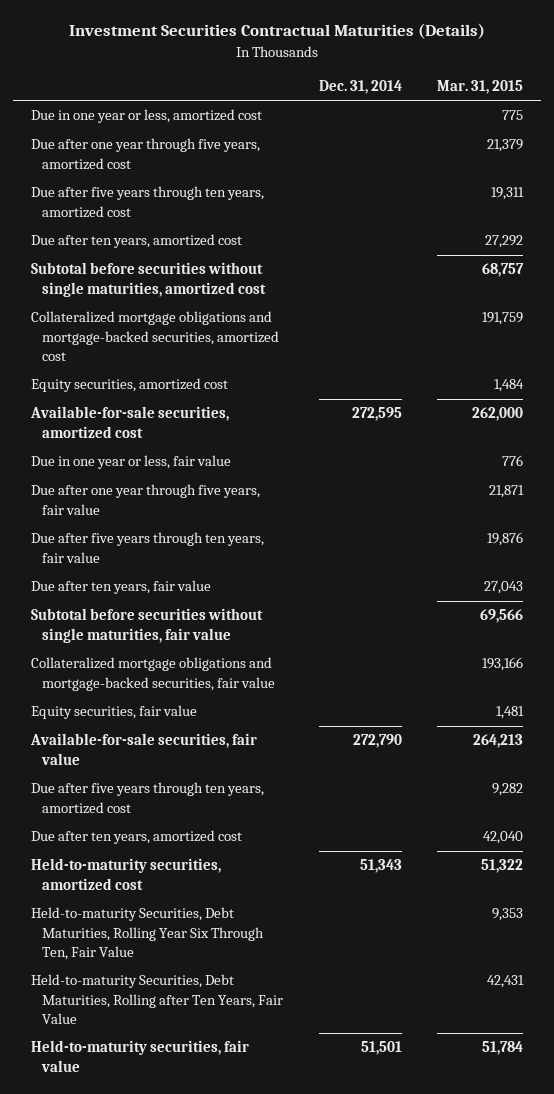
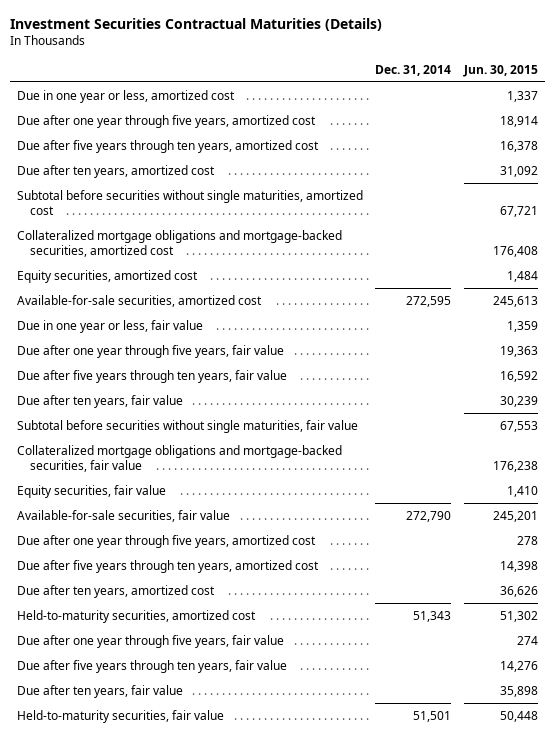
- | Dec. 31, 2014 | Mar. 31, 2015
+ | Dec. 31, 2014 | Jun. 30, 2015
+ Due after one year through five years, amortized cost | | 278
- Held-to-maturity Securities, Debt Maturities, Rolling Year Six Through Ten, Fair Value | | 9,353
- Held-to-maturity Securities, Debt Maturities, Rolling after Ten Years, Fair Value | | 42,431
+ Due after one year through five years, fair value | | 274
+ Due after five years through ten years, fair value | | 14,276
+ Due after ten years, fair value | | 35,898

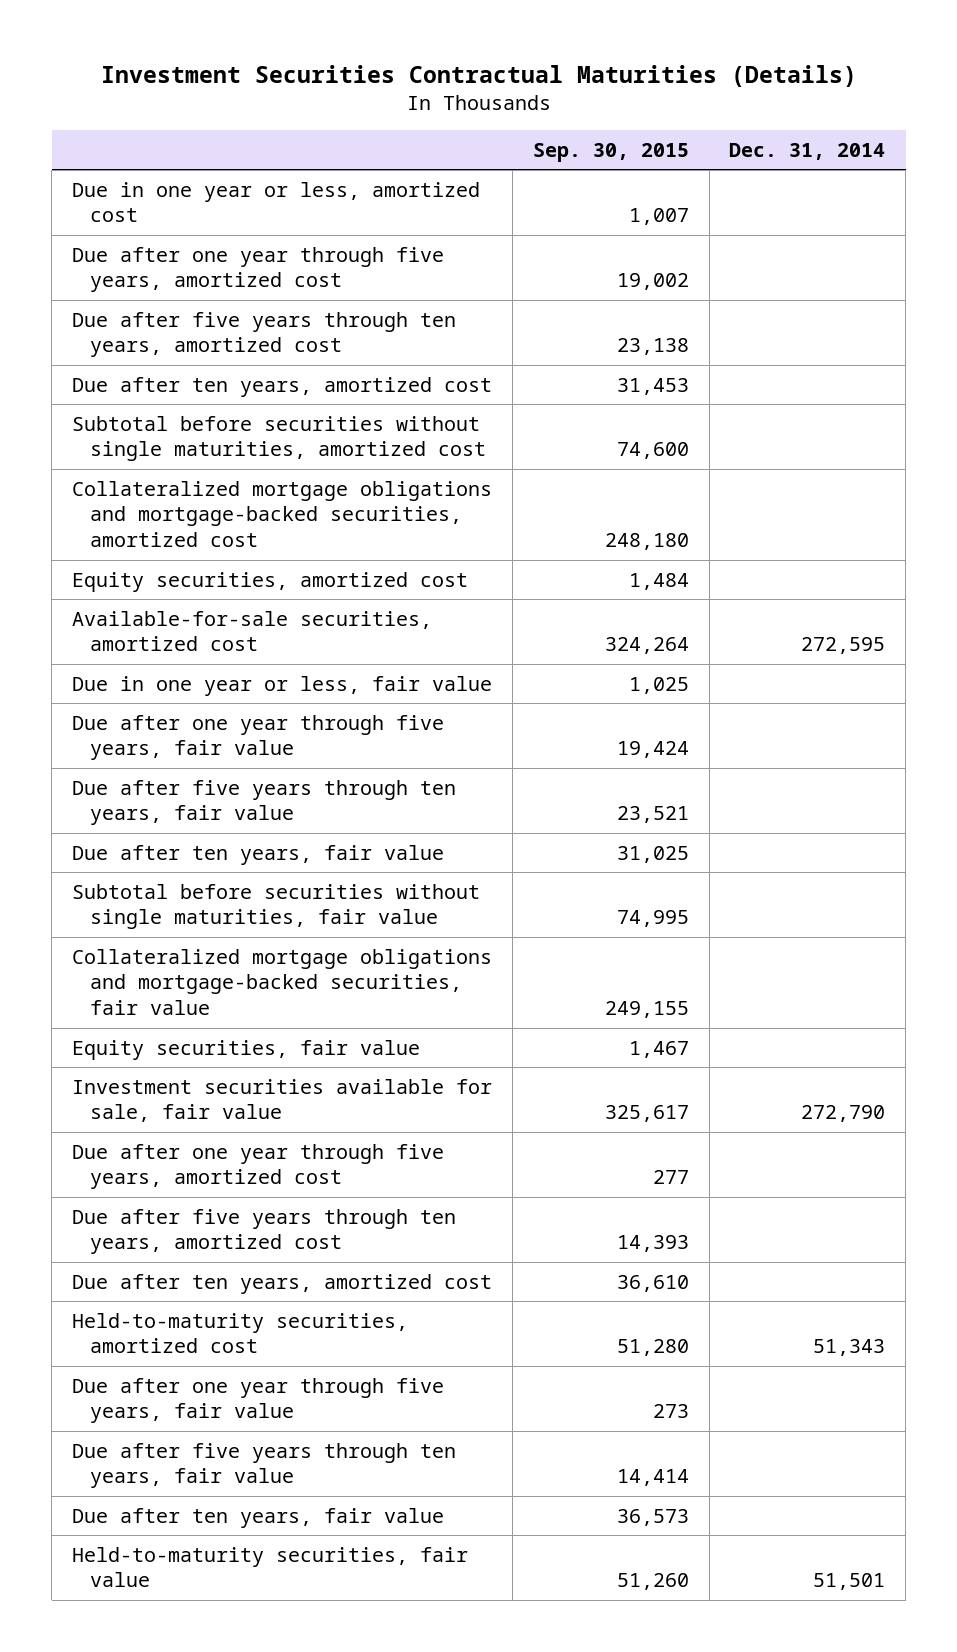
- | Dec. 31, 2014 | Jun. 30, 2015
+ | Sep. 30, 2015 | Dec. 31, 2014
- Available-for-sale securities, fair value | 272,790 | 245,201
+ Investment securities available for sale, fair value | 325,617 | 272,790

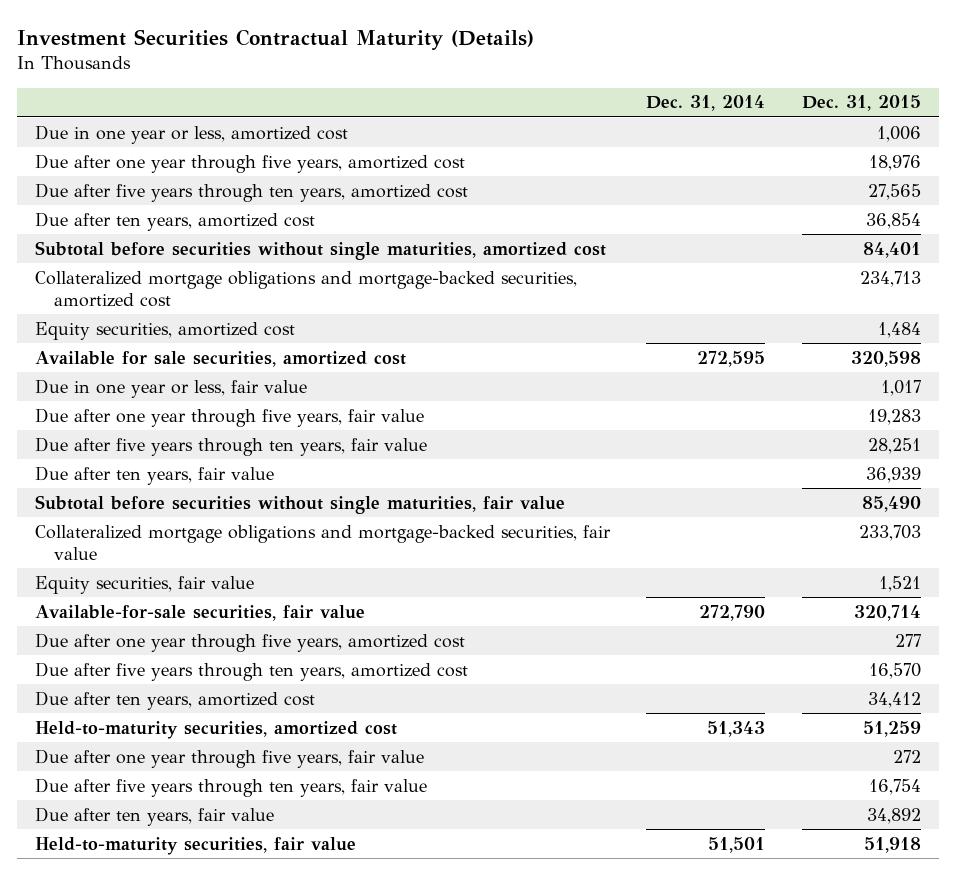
- Investment Securities Contractual Maturities (Details)
+ Investment Securities Contractual Maturity (Details)
- | Sep. 30, 2015 | Dec. 31, 2014
+ | Dec. 31, 2014 | Dec. 31, 2015
- Available-for-sale securities, amortized cost | 324,264 | 272,595
+ Available for sale securities, amortized cost | 272,595 | 320,598
- Investment securities available for sale, fair value | 325,617 | 272,790
+ Available-for-sale securities, fair value | 272,790 | 320,714

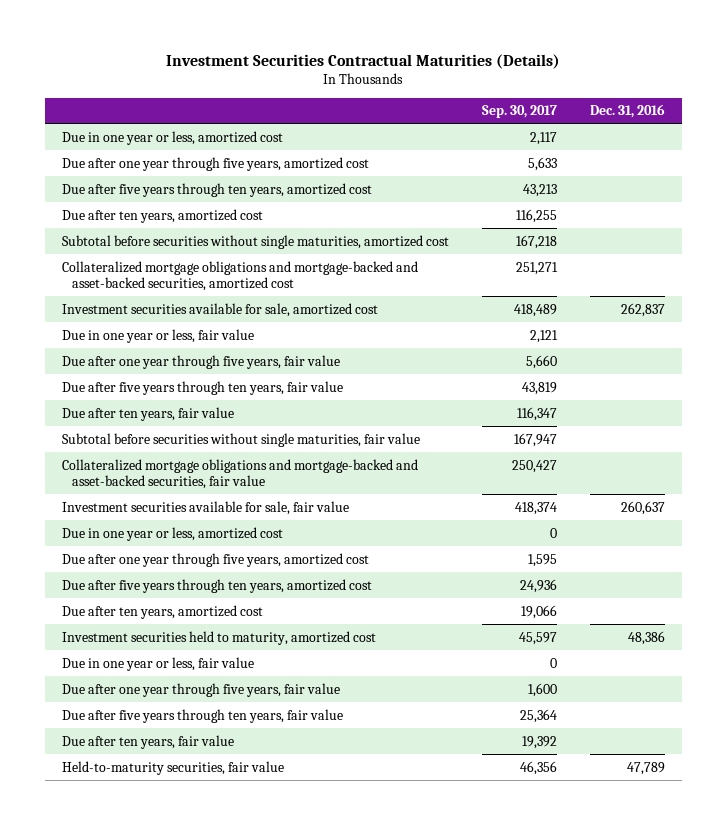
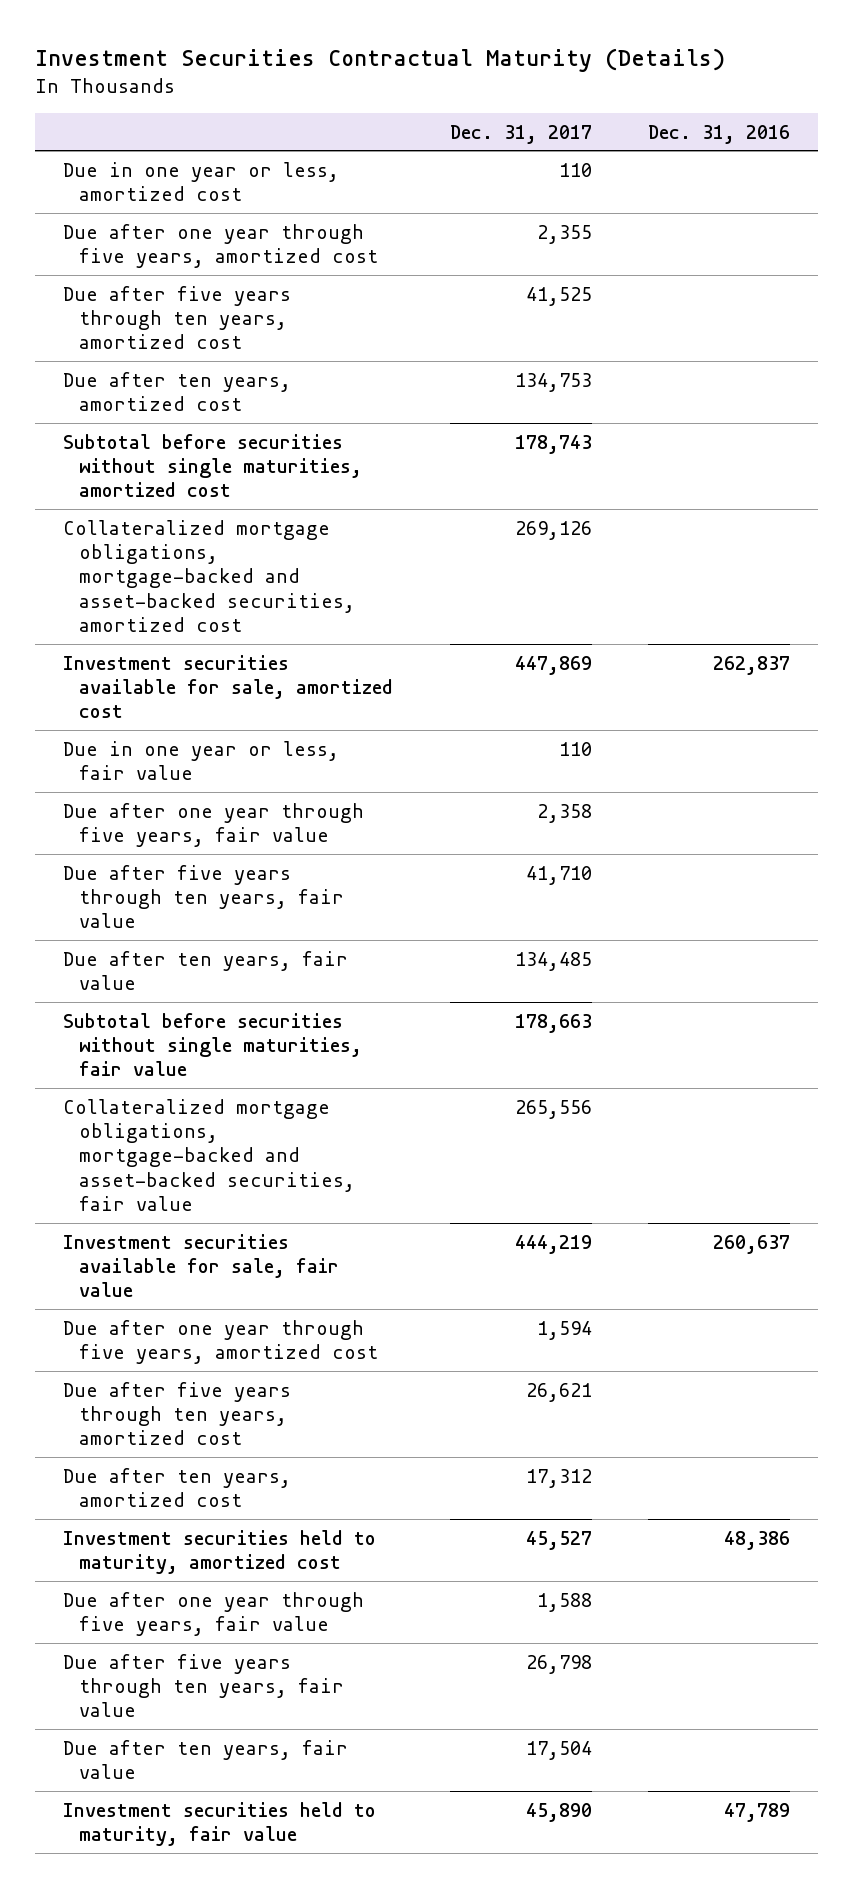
- Investment Securities Contractual Maturities (Details)
+ Investment Securities Contractual Maturity (Details)
- | Sep. 30, 2017 | Dec. 31, 2016
+ | Dec. 31, 2017 | Dec. 31, 2016
- Collateralized mortgage obligations and mortgage-backed and asset-backed securities, amortized cost | 251,271 |
+ Collateralized mortgage obligations, mortgage-backed and asset-backed securities, amortized cost | 269,126 |
- Collateralized mortgage obligations and mortgage-backed and asset-backed securities, fair value | 250,427 |
+ Collateralized mortgage obligations, mortgage-backed and asset-backed securities, fair value | 265,556 |
- Due in one year or less, amortized cost | 0 |
- Due in one year or less, fair value | 0 |
- Held-to-maturity securities, fair value | 46,356 | 47,789
+ Investment securities held to maturity, fair value | 45,890 | 47,789

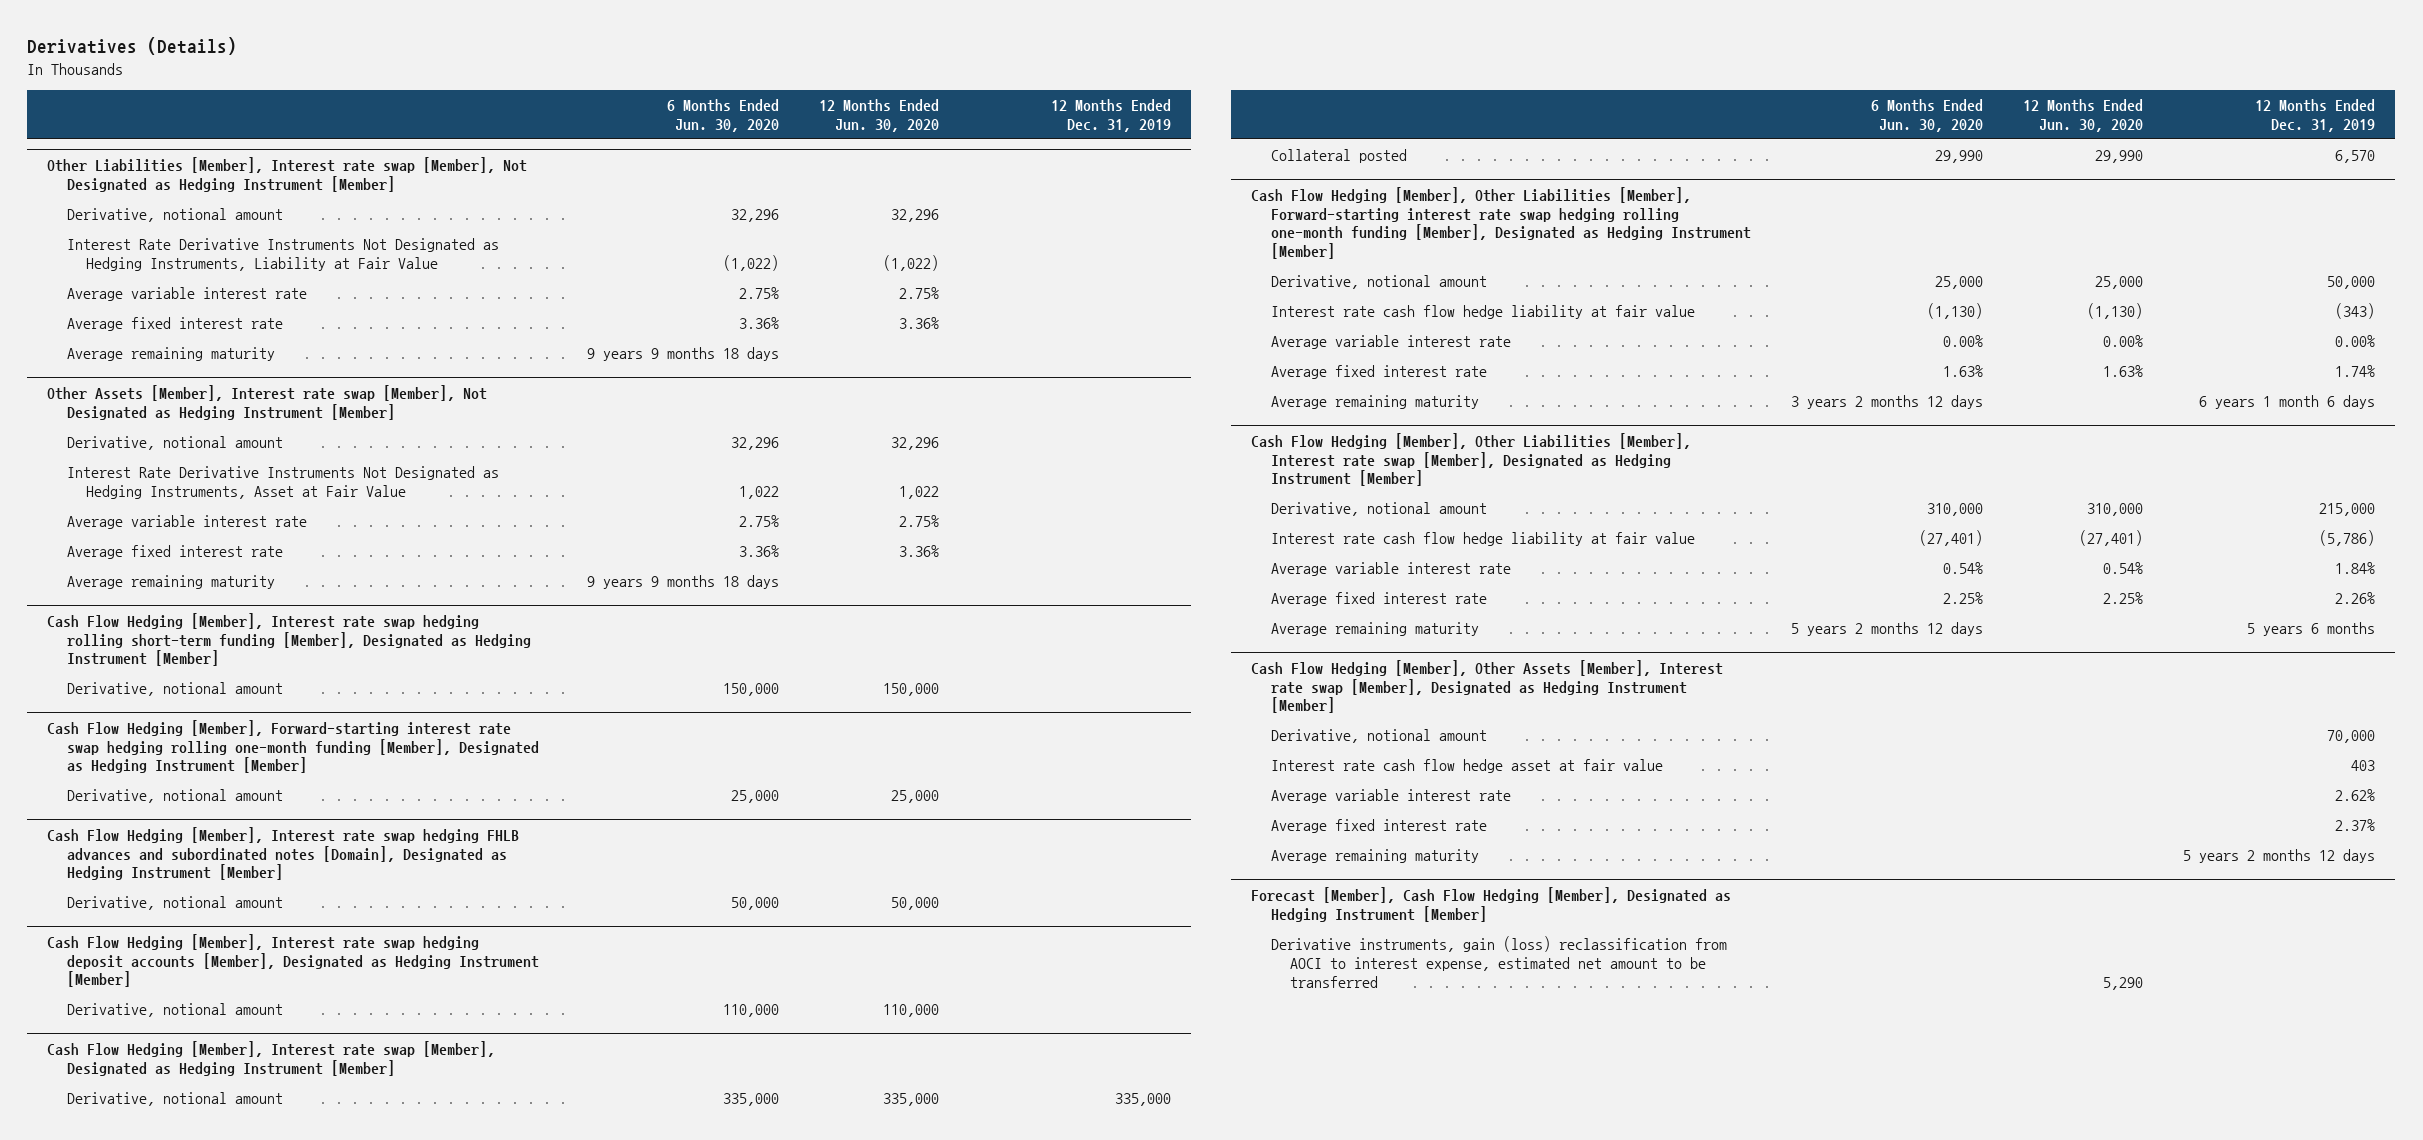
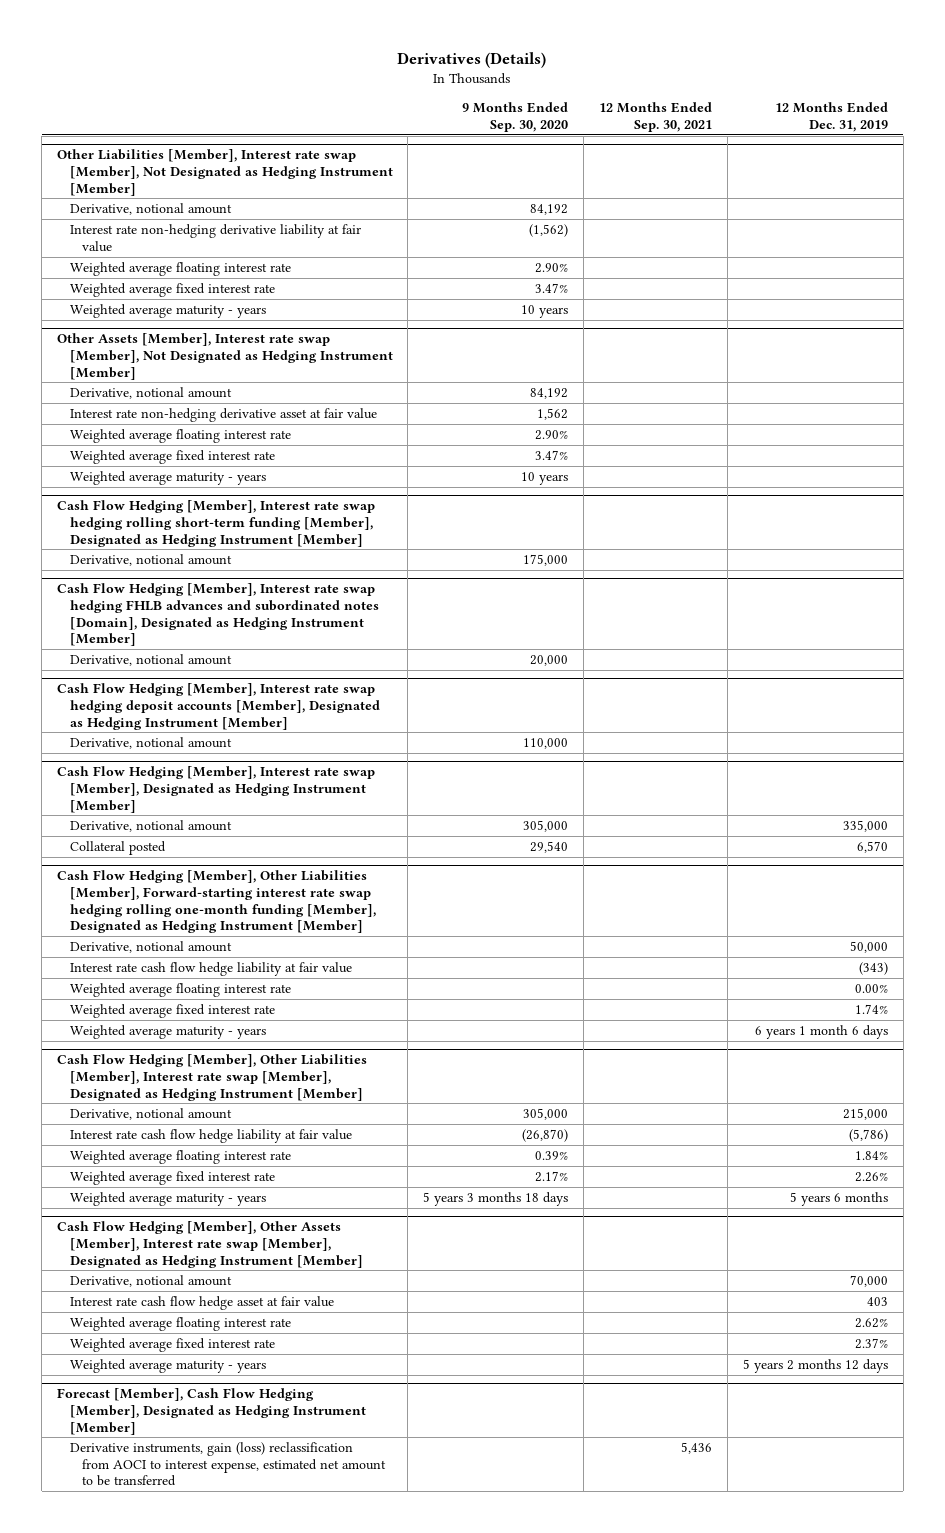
- | 6 Months Ended Jun. 30, 2020 | 12 Months Ended Jun. 30, 2020 | 12 Months Ended Dec. 31, 2019
+ | 9 Months Ended Sep. 30, 2020 | 12 Months Ended Sep. 30, 2021 | 12 Months Ended Dec. 31, 2019
@ Other Liabilities [Member], Interest rate swap [Member], Not Designated as Hedging Instrument [Member]
- Interest Rate Derivative Instruments Not Designated as Hedging Instruments, Liability at Fair Value | (1,022) | (1,022) |
- Average variable interest rate | 2.75% | 2.75% |
- Average fixed interest rate | 3.36% | 3.36% |
- Average remaining maturity | 9 years 9 months 18 days | |
+ Interest rate non-hedging derivative liability at fair value | (1,562) | |
+ Weighted average floating interest rate | 2.90% | |
+ Weighted average fixed interest rate | 3.47% | |
+ Weighted average maturity - years | 10 years | |
@ Other Assets [Member], Interest rate swap [Member], Not Designated as Hedging Instrument [Member]
- Interest Rate Derivative Instruments Not Designated as Hedging Instruments, Asset at Fair Value | 1,022 | 1,022 |
- Average variable interest rate | 2.75% | 2.75% |
- Average fixed interest rate | 3.36% | 3.36% |
- Average remaining maturity | 9 years 9 months 18 days | |
+ Interest rate non-hedging derivative asset at fair value | 1,562 | |
+ Weighted average floating interest rate | 2.90% | |
+ Weighted average fixed interest rate | 3.47% | |
+ Weighted average maturity - years | 10 years | |
- Cash Flow Hedging [Member], Forward-starting interest rate swap hedging rolling one-month funding [Member], Designated as Hedging Instrument [Member]
- Derivative, notional amount | 25,000 | 25,000 |
@ Cash Flow Hedging [Member], Other Liabilities [Member], Forward-starting interest rate swap hedging rolling one-month funding [Member], Designated as Hedging Instrument [Member]
- Average variable interest rate | 0.00% | 0.00% | 0.00%
- Average fixed interest rate | 1.63% | 1.63% | 1.74%
- Average remaining maturity | 3 years 2 months 12 days | | 6 years 1 month 6 days
+ Weighted average floating interest rate | | | 0.00%
+ Weighted average fixed interest rate | | | 1.74%
+ Weighted average maturity - years | | | 6 years 1 month 6 days
@ Cash Flow Hedging [Member], Other Liabilities [Member], Interest rate swap [Member], Designated as Hedging Instrument [Member]
- Average variable interest rate | 0.54% | 0.54% | 1.84%
- Average fixed interest rate | 2.25% | 2.25% | 2.26%
- Average remaining maturity | 5 years 2 months 12 days | | 5 years 6 months
+ Weighted average floating interest rate | 0.39% | | 1.84%
+ Weighted average fixed interest rate | 2.17% | | 2.26%
+ Weighted average maturity - years | 5 years 3 months 18 days | | 5 years 6 months
@ Cash Flow Hedging [Member], Other Assets [Member], Interest rate swap [Member], Designated as Hedging Instrument [Member]
- Average variable interest rate | | | 2.62%
- Average fixed interest rate | | | 2.37%
- Average remaining maturity | | | 5 years 2 months 12 days
+ Weighted average floating interest rate | | | 2.62%
+ Weighted average fixed interest rate | | | 2.37%
+ Weighted average maturity - years | | | 5 years 2 months 12 days

